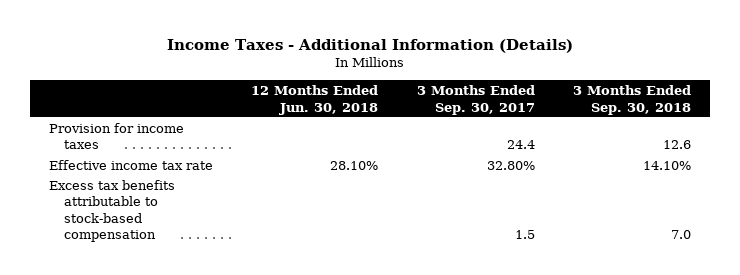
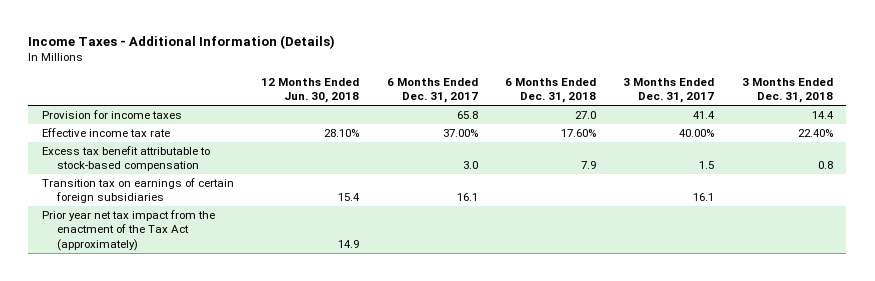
- | 12 Months Ended Jun. 30, 2018 | 3 Months Ended Sep. 30, 2017 | 3 Months Ended Sep. 30, 2018
+ | 12 Months Ended Jun. 30, 2018 | 6 Months Ended Dec. 31, 2017 | 6 Months Ended Dec. 31, 2018 | 3 Months Ended Dec. 31, 2017 | 3 Months Ended Dec. 31, 2018
- Excess tax benefits attributable to stock-based compensation | | 1.5 | 7.0
+ Excess tax benefit attributable to stock-based compensation | | 3.0 | 7.9 | 1.5 | 0.8
+ Transition tax on earnings of certain foreign subsidiaries | 15.4 | 16.1 | | 16.1 |
+ Prior year net tax impact from the enactment of the Tax Act (approximately) | 14.9 | | | |

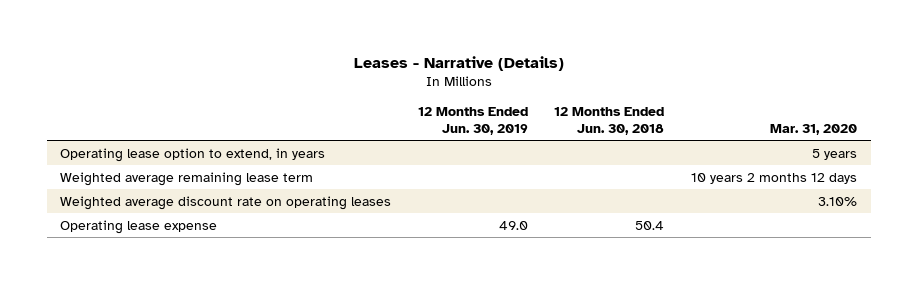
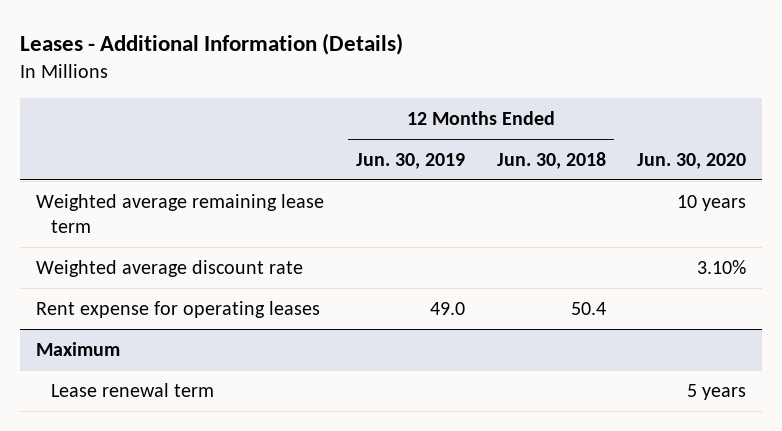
- Leases - Narrative (Details)
+ Leases - Additional Information (Details)
- | 12 Months Ended Jun. 30, 2019 | 12 Months Ended Jun. 30, 2018 | Mar. 31, 2020
+ | 12 Months Ended Jun. 30, 2019 | 12 Months Ended Jun. 30, 2018 | Jun. 30, 2020
- Operating lease option to extend, in years | | | 5 years
- Weighted average discount rate on operating leases | | | 3.10%
- Operating lease expense | 49.0 | 50.4 |
+ Weighted average discount rate | | | 3.10%
+ Rent expense for operating leases | 49.0 | 50.4 |
+ Maximum
+ Lease renewal term | | | 5 years

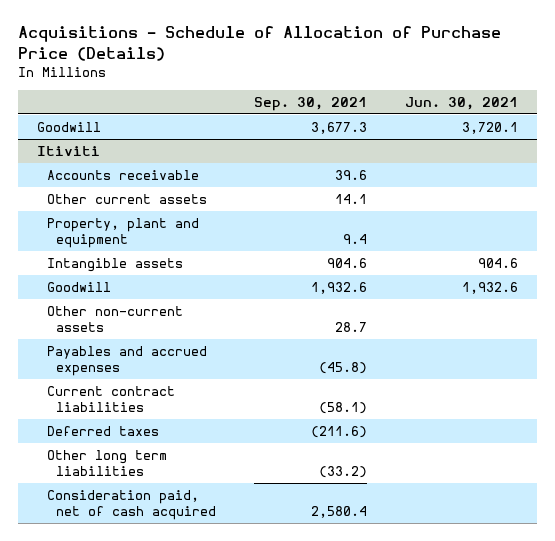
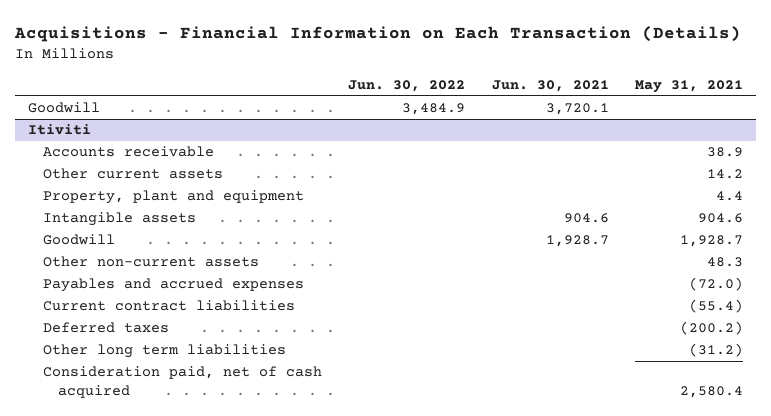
- Acquisitions - Schedule of Allocation of Purchase Price (Details)
+ Acquisitions - Financial Information on Each Transaction (Details)
- | Sep. 30, 2021 | Jun. 30, 2021
+ | Jun. 30, 2022 | Jun. 30, 2021 | May 31, 2021
@ Itiviti
- Goodwill | 1,932.6 | 1,932.6
+ Goodwill | | 1,928.7 | 1,928.7

